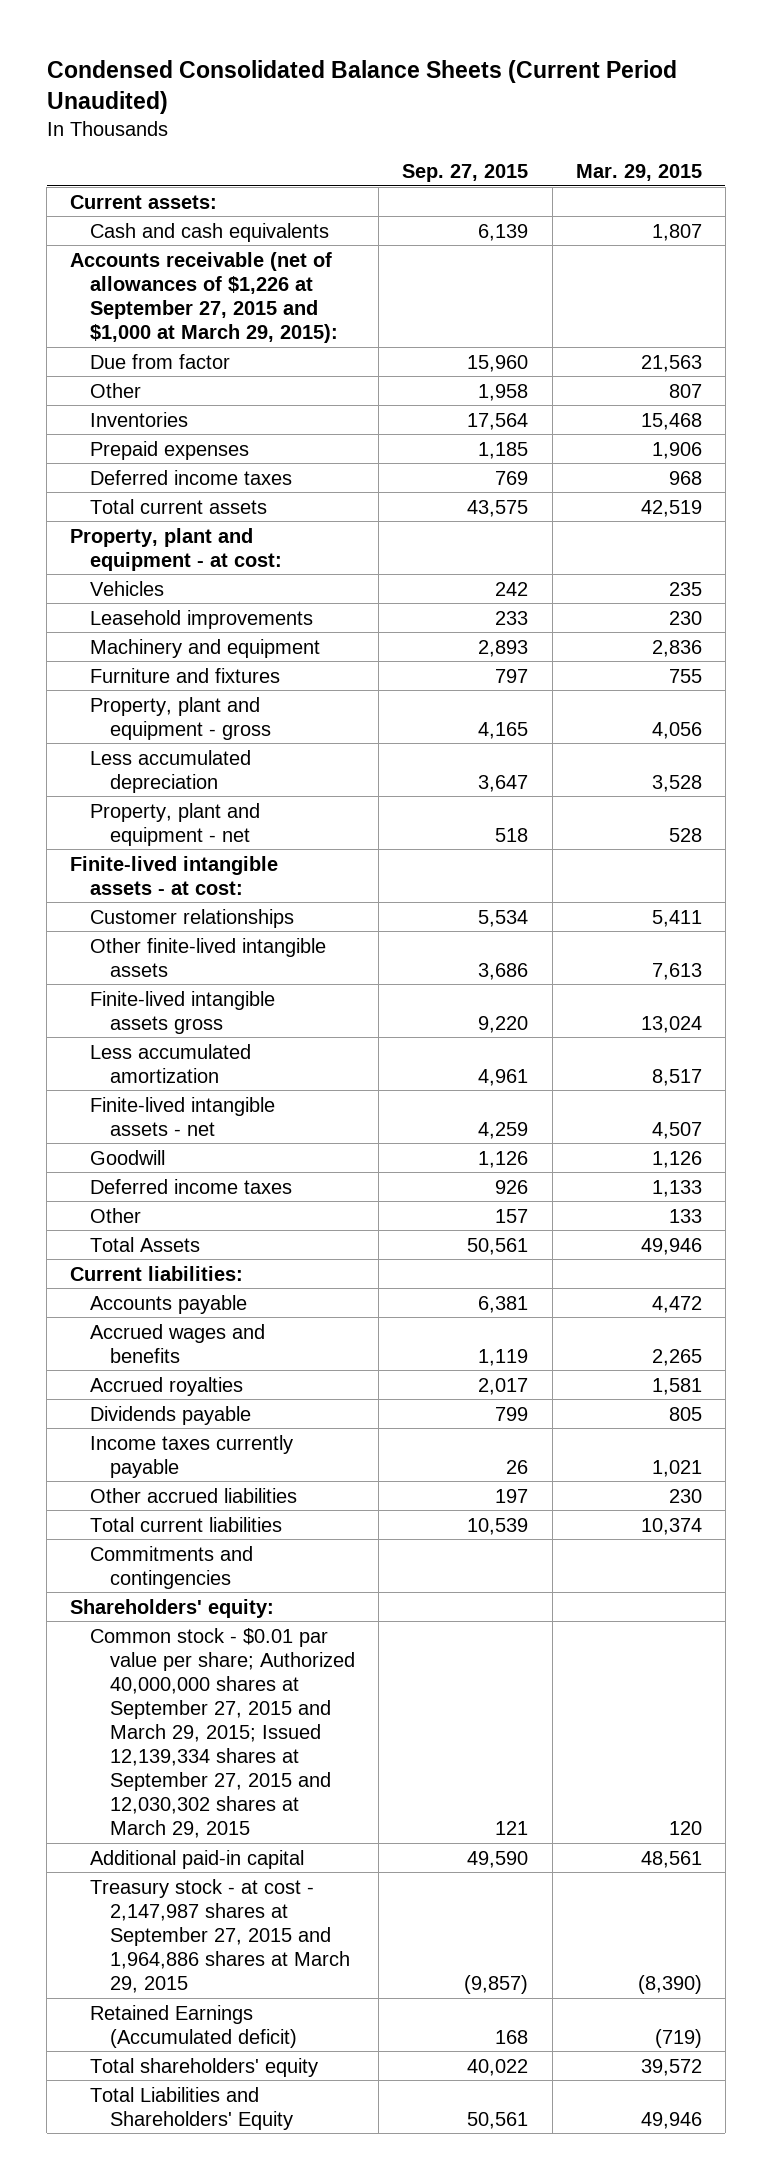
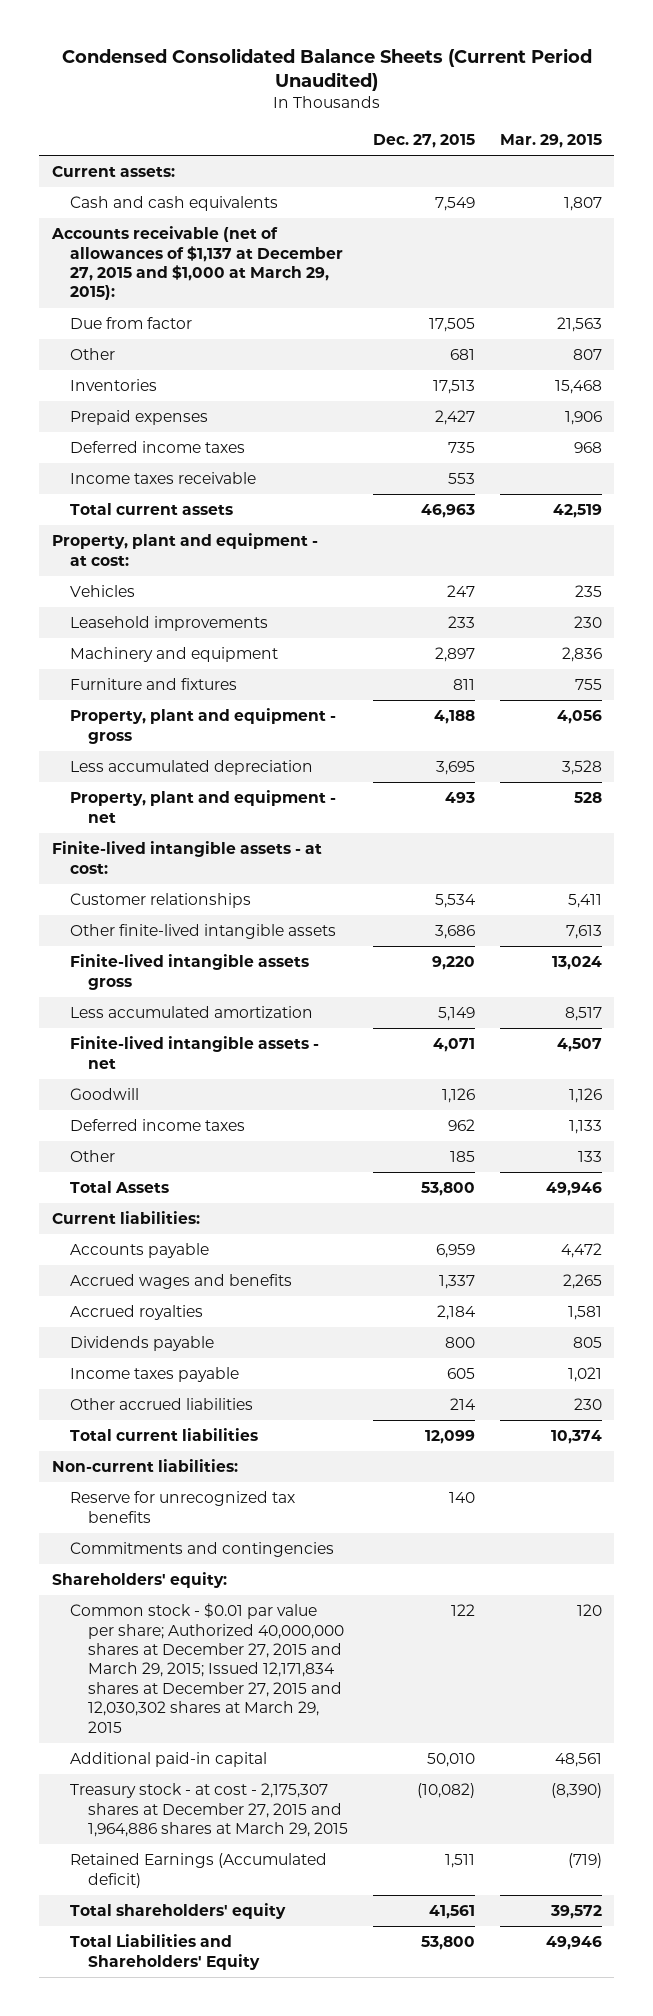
- | Sep. 27, 2015 | Mar. 29, 2015
+ | Dec. 27, 2015 | Mar. 29, 2015
- Accounts receivable (net of allowances of $1,226 at September 27, 2015 and $1,000 at March 29, 2015):
+ Accounts receivable (net of allowances of $1,137 at December 27, 2015 and $1,000 at March 29, 2015):
+ Income taxes receivable | 553 |
- Income taxes currently payable | 26 | 1,021
+ Income taxes payable | 605 | 1,021
+ Non-current liabilities:
+ Reserve for unrecognized tax benefits | 140 |
- Common stock - $0.01 par value per share; Authorized 40,000,000 shares at September 27, 2015 and March 29, 2015; Issued 12,139,334 shares at September 27, 2015 and 12,030,302 shares at March 29, 2015 | 121 | 120
+ Common stock - $0.01 par value per share; Authorized 40,000,000 shares at December 27, 2015 and March 29, 2015; Issued 12,171,834 shares at December 27, 2015 and 12,030,302 shares at March 29, 2015 | 122 | 120
- Treasury stock - at cost - 2,147,987 shares at September 27, 2015 and 1,964,886 shares at March 29, 2015 | (9,857) | (8,390)
+ Treasury stock - at cost - 2,175,307 shares at December 27, 2015 and 1,964,886 shares at March 29, 2015 | (10,082) | (8,390)

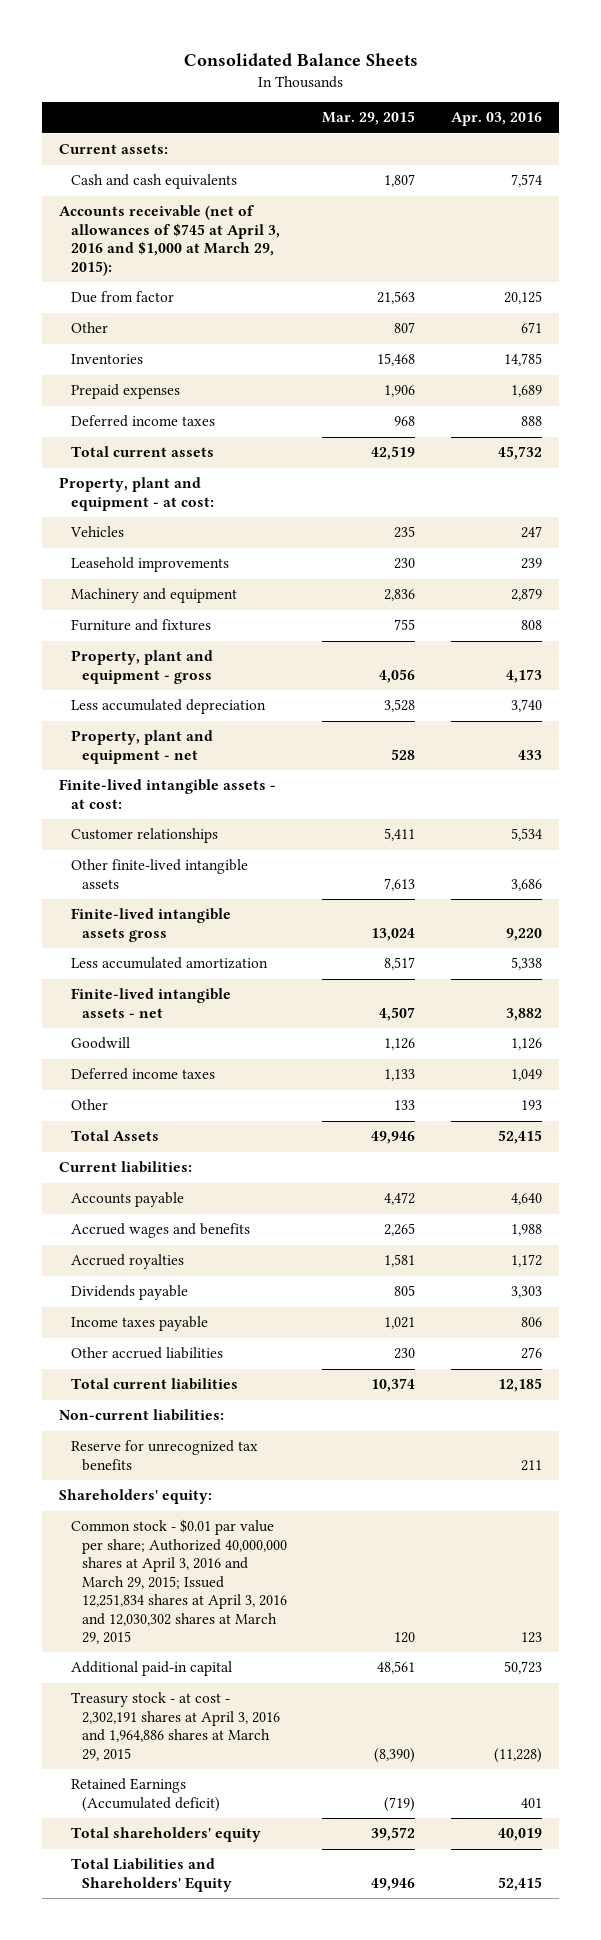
- Condensed Consolidated Balance Sheets (Current Period Unaudited)
+ Consolidated Balance Sheets
- | Dec. 27, 2015 | Mar. 29, 2015
+ | Mar. 29, 2015 | Apr. 03, 2016
- Accounts receivable (net of allowances of $1,137 at December 27, 2015 and $1,000 at March 29, 2015):
+ Accounts receivable (net of allowances of $745 at April 3, 2016 and $1,000 at March 29, 2015):
- Income taxes receivable | 553 |
- Commitments and contingencies
- Common stock - $0.01 par value per share; Authorized 40,000,000 shares at December 27, 2015 and March 29, 2015; Issued 12,171,834 shares at December 27, 2015 and 12,030,302 shares at March 29, 2015 | 122 | 120
+ Common stock - $0.01 par value per share; Authorized 40,000,000 shares at April 3, 2016 and March 29, 2015; Issued 12,251,834 shares at April 3, 2016 and 12,030,302 shares at March 29, 2015 | 120 | 123
- Treasury stock - at cost - 2,175,307 shares at December 27, 2015 and 1,964,886 shares at March 29, 2015 | (10,082) | (8,390)
+ Treasury stock - at cost - 2,302,191 shares at April 3, 2016 and 1,964,886 shares at March 29, 2015 | (8,390) | (11,228)

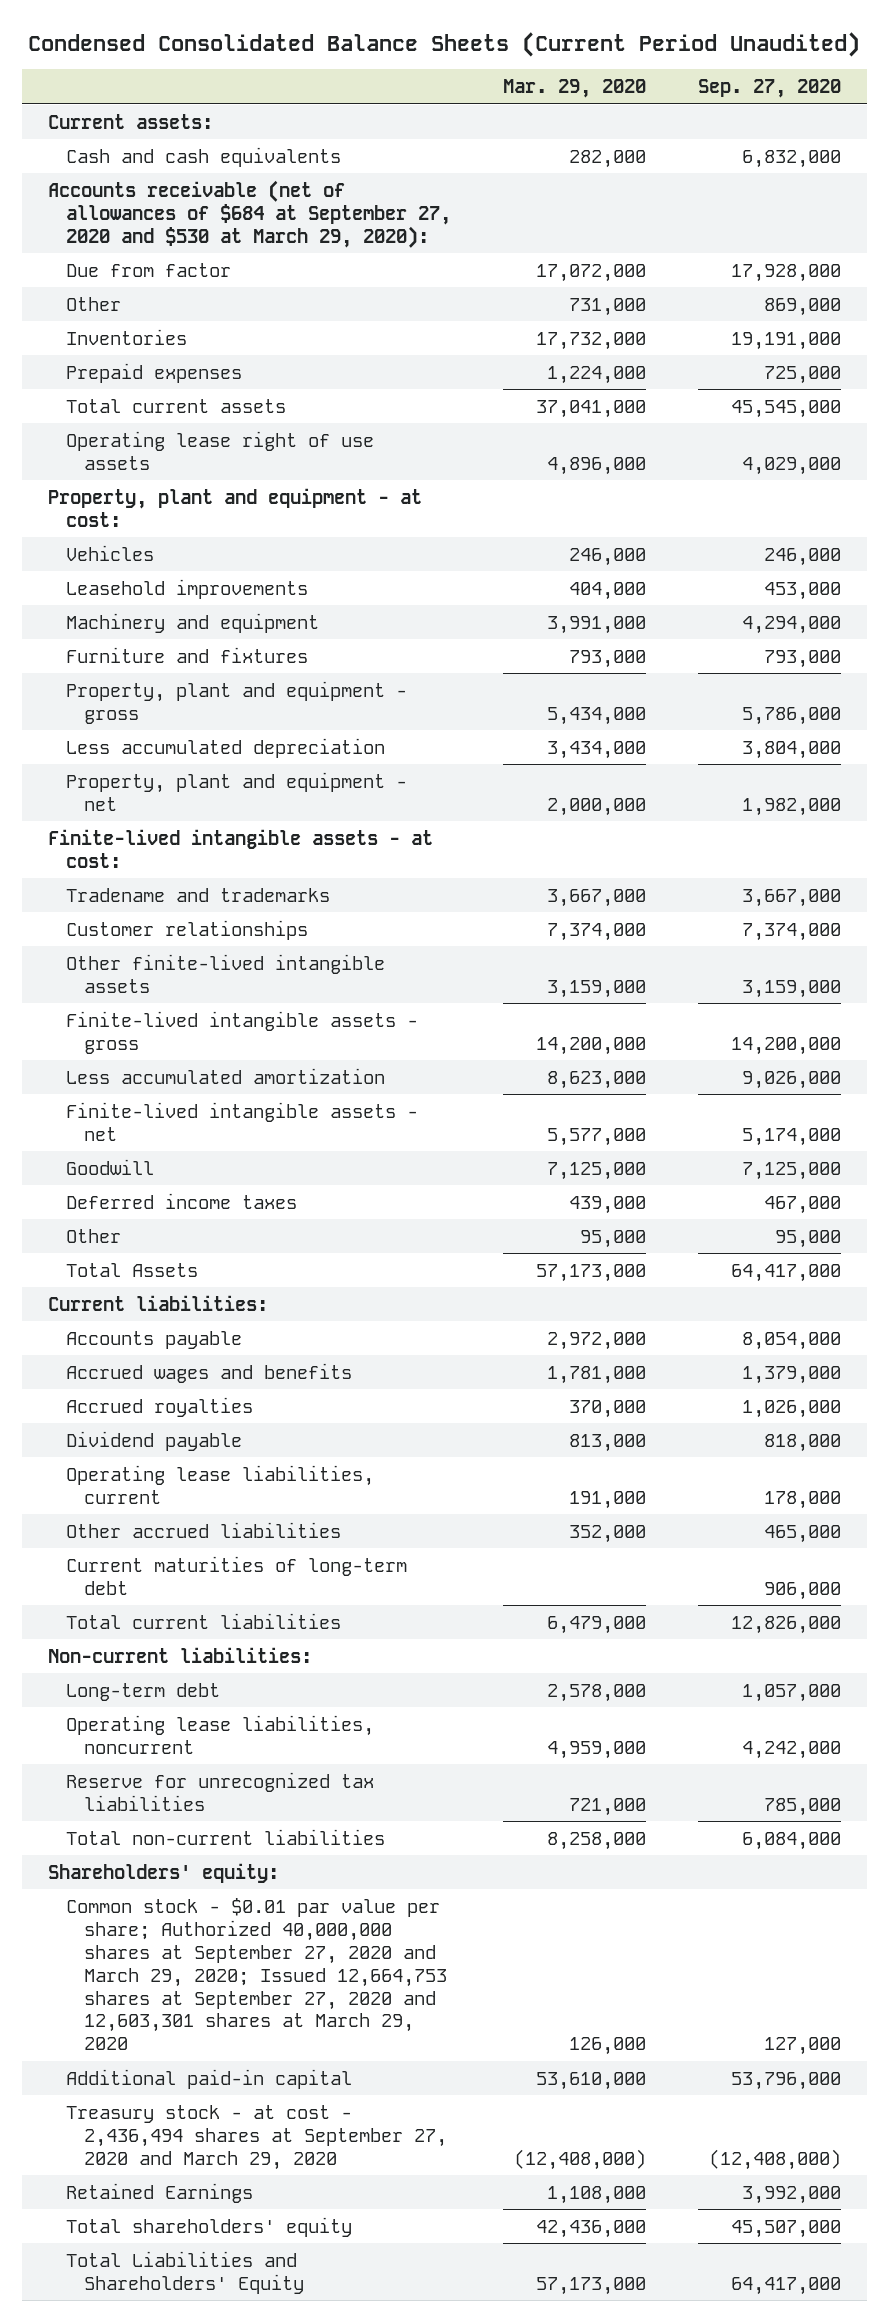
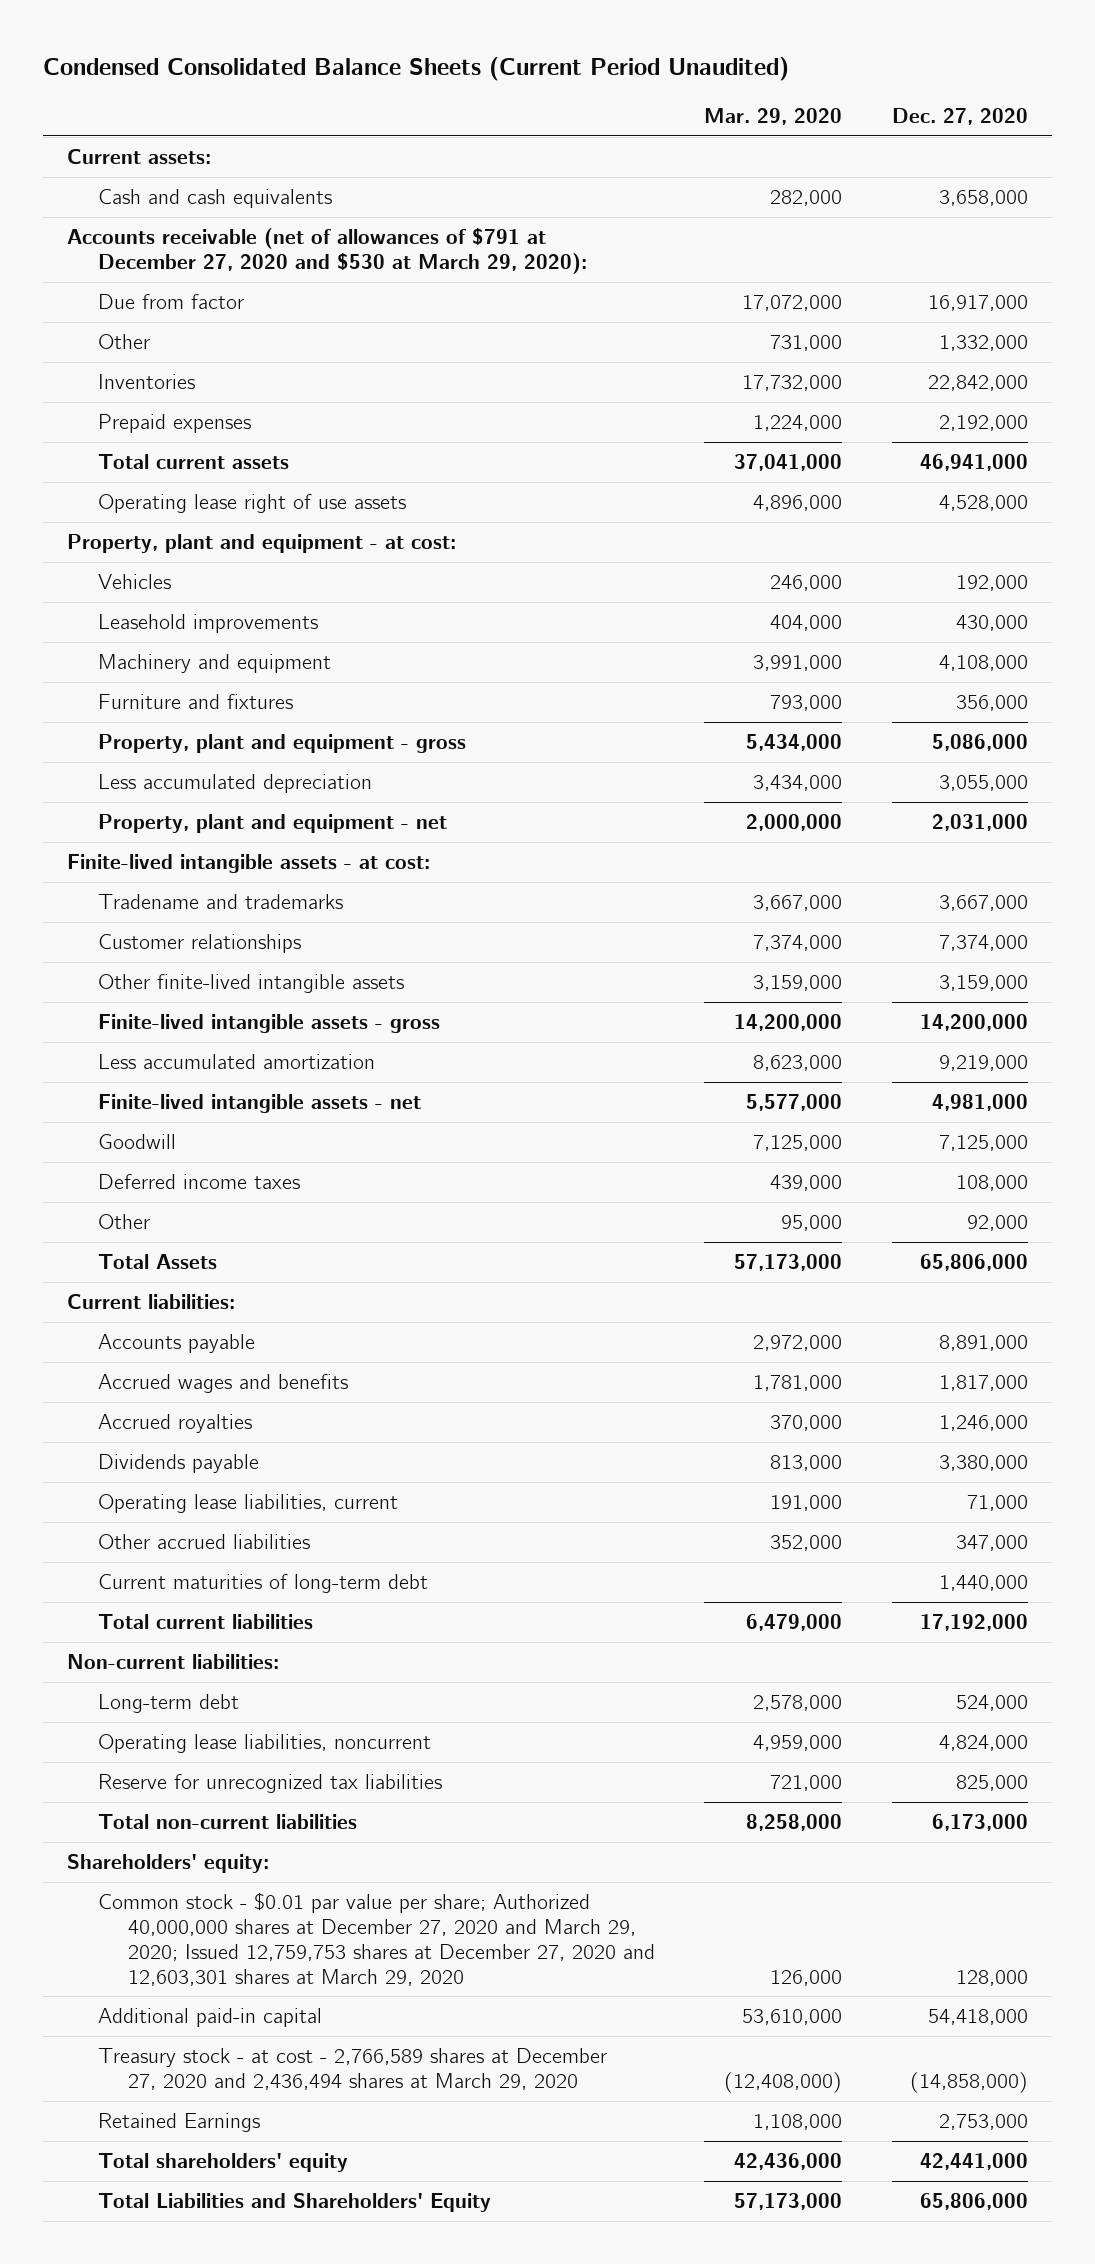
- | Mar. 29, 2020 | Sep. 27, 2020
+ | Mar. 29, 2020 | Dec. 27, 2020
- Accounts receivable (net of allowances of $684 at September 27, 2020 and $530 at March 29, 2020):
+ Accounts receivable (net of allowances of $791 at December 27, 2020 and $530 at March 29, 2020):
- Dividend payable | 813,000 | 818,000
+ Dividends payable | 813,000 | 3,380,000
- Common stock - $0.01 par value per share; Authorized 40,000,000 shares at September 27, 2020 and March 29, 2020; Issued 12,664,753 shares at September 27, 2020 and 12,603,301 shares at March 29, 2020 | 126,000 | 127,000
+ Common stock - $0.01 par value per share; Authorized 40,000,000 shares at December 27, 2020 and March 29, 2020; Issued 12,759,753 shares at December 27, 2020 and 12,603,301 shares at March 29, 2020 | 126,000 | 128,000
- Treasury stock - at cost - 2,436,494 shares at September 27, 2020 and March 29, 2020 | (12,408,000) | (12,408,000)
+ Treasury stock - at cost - 2,766,589 shares at December 27, 2020 and 2,436,494 shares at March 29, 2020 | (12,408,000) | (14,858,000)

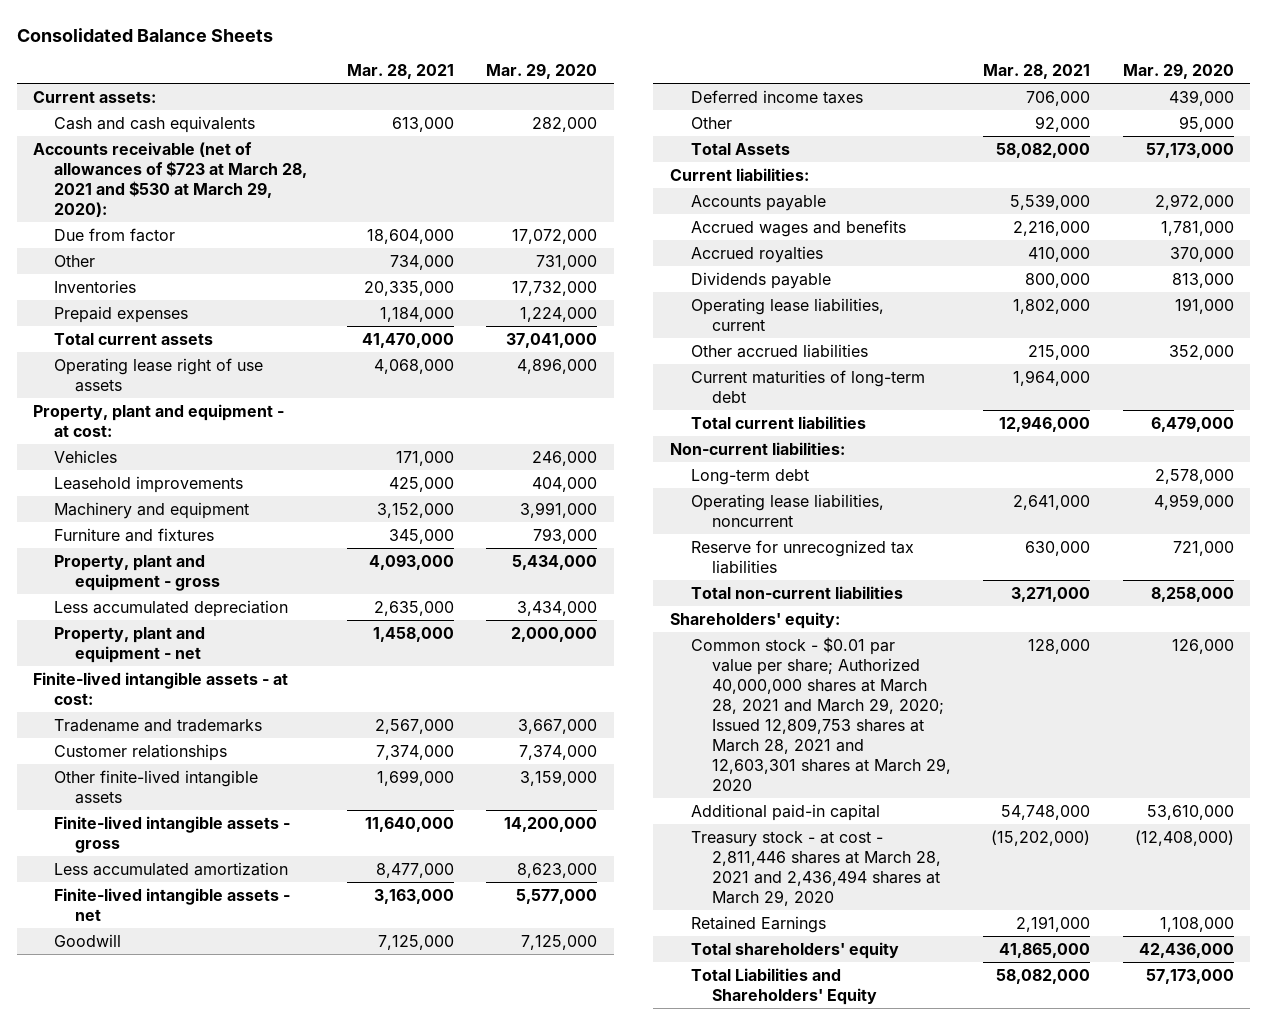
- Condensed Consolidated Balance Sheets (Current Period Unaudited)
+ Consolidated Balance Sheets
- | Mar. 29, 2020 | Dec. 27, 2020
+ | Mar. 28, 2021 | Mar. 29, 2020
- Accounts receivable (net of allowances of $791 at December 27, 2020 and $530 at March 29, 2020):
+ Accounts receivable (net of allowances of $723 at March 28, 2021 and $530 at March 29, 2020):
- Common stock - $0.01 par value per share; Authorized 40,000,000 shares at December 27, 2020 and March 29, 2020; Issued 12,759,753 shares at December 27, 2020 and 12,603,301 shares at March 29, 2020 | 126,000 | 128,000
+ Common stock - $0.01 par value per share; Authorized 40,000,000 shares at March 28, 2021 and March 29, 2020; Issued 12,809,753 shares at March 28, 2021 and 12,603,301 shares at March 29, 2020 | 128,000 | 126,000
- Treasury stock - at cost - 2,766,589 shares at December 27, 2020 and 2,436,494 shares at March 29, 2020 | (12,408,000) | (14,858,000)
+ Treasury stock - at cost - 2,811,446 shares at March 28, 2021 and 2,436,494 shares at March 29, 2020 | (15,202,000) | (12,408,000)

